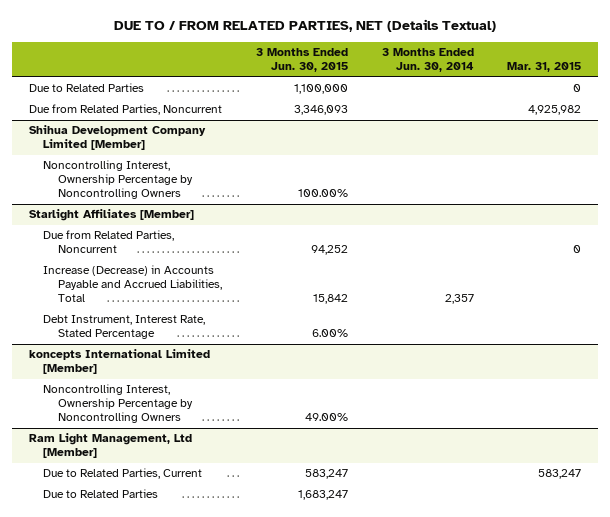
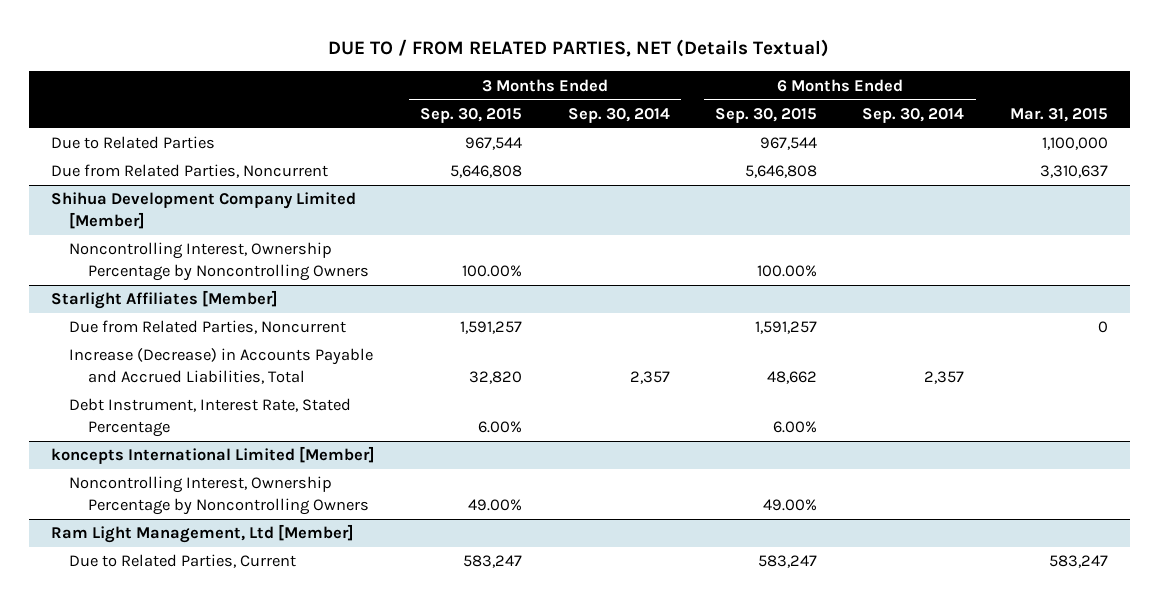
- | 3 Months Ended Jun. 30, 2015 | 3 Months Ended Jun. 30, 2014 | Mar. 31, 2015
+ | 3 Months Ended Sep. 30, 2015 | 3 Months Ended Sep. 30, 2014 | 6 Months Ended Sep. 30, 2015 | 6 Months Ended Sep. 30, 2014 | Mar. 31, 2015
- Due to Related Parties | 1,100,000 | | 0
- Due from Related Parties, Noncurrent | 3,346,093 | | 4,925,982
+ Due to Related Parties | 967,544 | | 967,544 | | 1,100,000
+ Due from Related Parties, Noncurrent | 5,646,808 | | 5,646,808 | | 3,310,637
@ Ram Light Management, Ltd [Member]
- Due to Related Parties | 1,683,247 | |

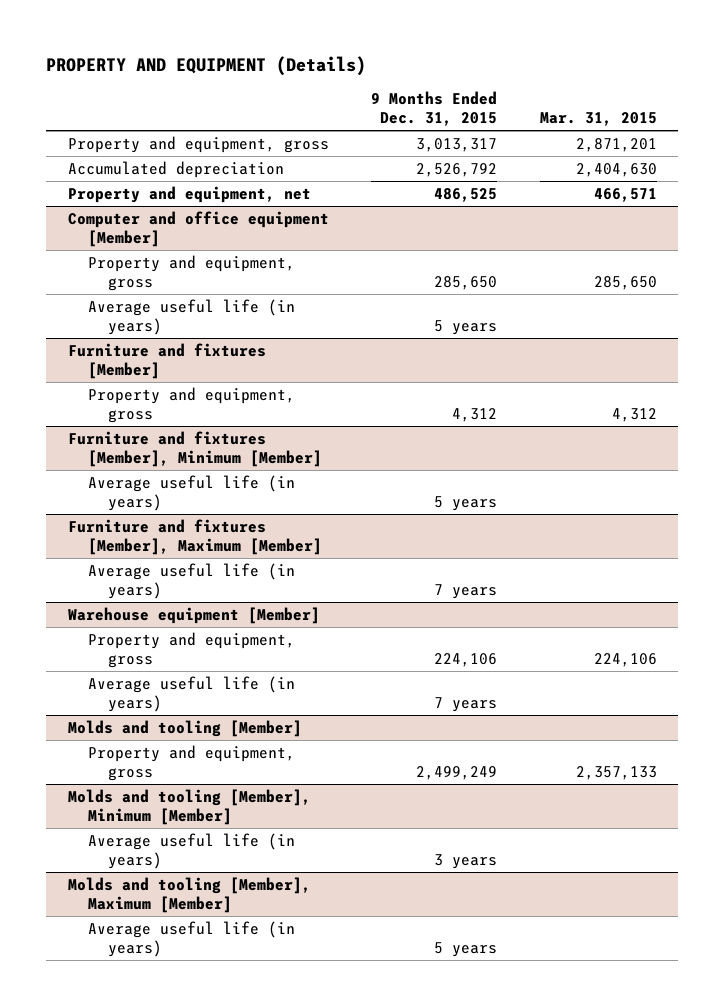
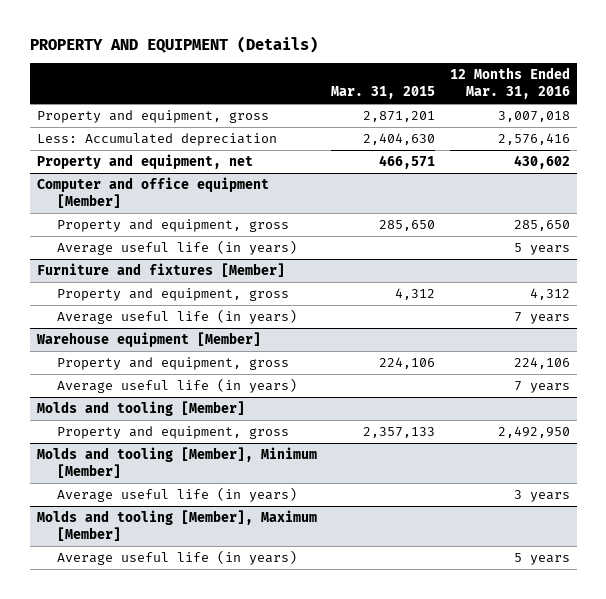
- | 9 Months Ended Dec. 31, 2015 | Mar. 31, 2015
+ | Mar. 31, 2015 | 12 Months Ended Mar. 31, 2016
- Accumulated depreciation | 2,526,792 | 2,404,630
+ Less: Accumulated depreciation | 2,404,630 | 2,576,416
- Furniture and fixtures [Member], Minimum [Member]
- Average useful life (in years) | 5 years |
- Furniture and fixtures [Member], Maximum [Member]
- Average useful life (in years) | 7 years |
@ Furniture and fixtures [Member]
+ Average useful life (in years) | | 7 years

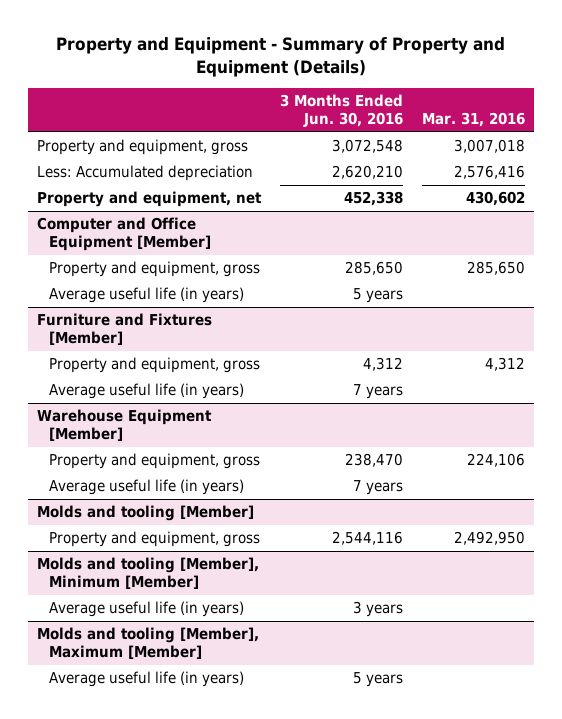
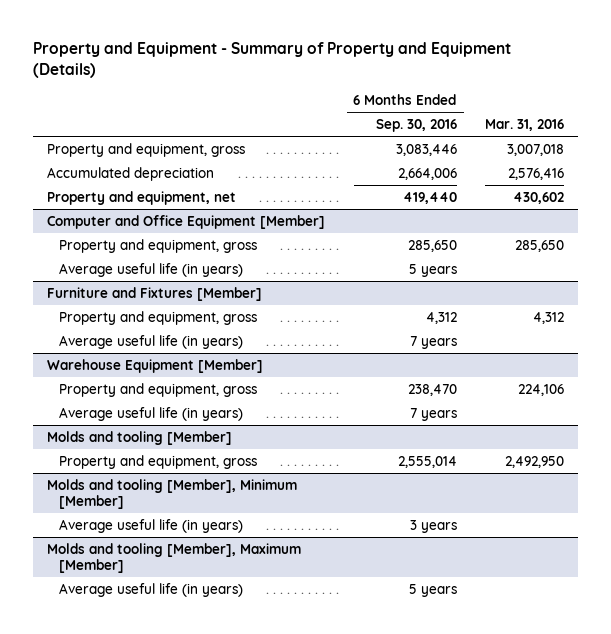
- | 3 Months Ended Jun. 30, 2016 | Mar. 31, 2016
+ | 6 Months Ended Sep. 30, 2016 | Mar. 31, 2016
- Less: Accumulated depreciation | 2,620,210 | 2,576,416
+ Accumulated depreciation | 2,664,006 | 2,576,416

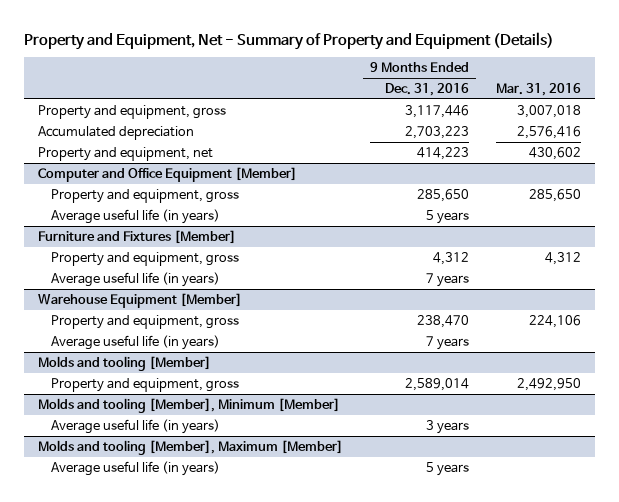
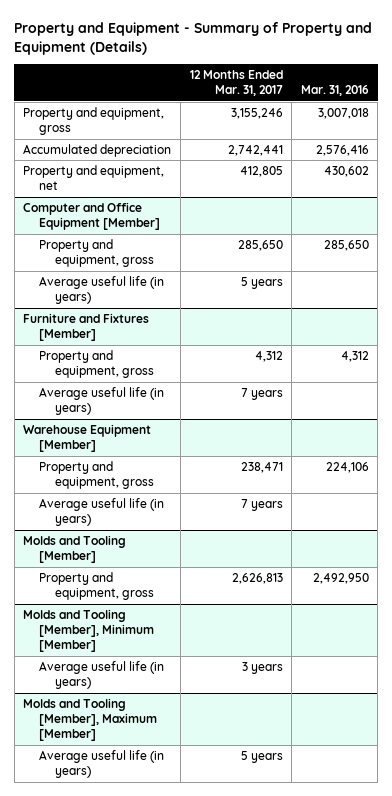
- Property and Equipment, Net - Summary of Property and Equipment (Details)
+ Property and Equipment - Summary of Property and Equipment (Details)
- | 9 Months Ended Dec. 31, 2016 | Mar. 31, 2016
+ | 12 Months Ended Mar. 31, 2017 | Mar. 31, 2016
- Molds and tooling [Member]
+ Molds and Tooling [Member]
- Molds and tooling [Member], Minimum [Member]
+ Molds and Tooling [Member], Minimum [Member]
- Molds and tooling [Member], Maximum [Member]
+ Molds and Tooling [Member], Maximum [Member]

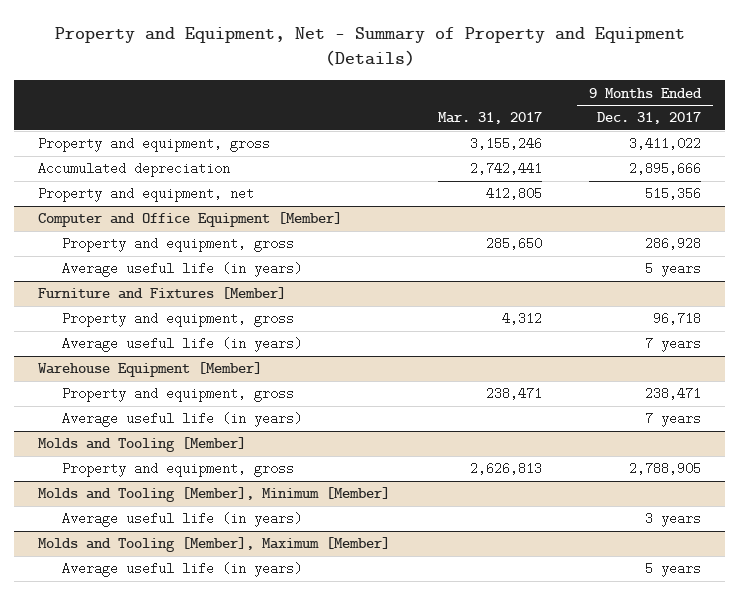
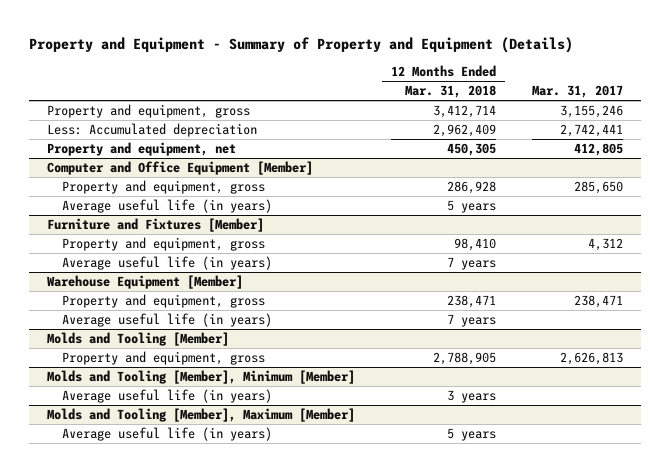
- Property and Equipment, Net - Summary of Property and Equipment (Details)
+ Property and Equipment - Summary of Property and Equipment (Details)
- | Mar. 31, 2017 | 9 Months Ended Dec. 31, 2017
+ | 12 Months Ended Mar. 31, 2018 | Mar. 31, 2017
- Accumulated depreciation | 2,742,441 | 2,895,666
+ Less: Accumulated depreciation | 2,962,409 | 2,742,441

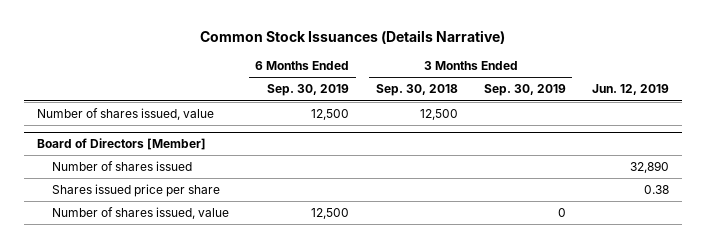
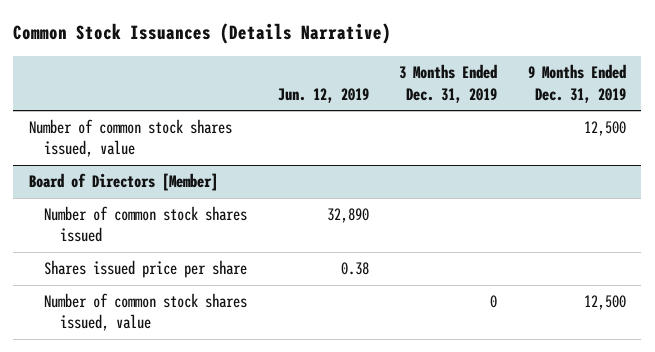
- | 6 Months Ended Sep. 30, 2019 | 3 Months Ended Sep. 30, 2018 | 3 Months Ended Sep. 30, 2019 | Jun. 12, 2019
+ | Jun. 12, 2019 | 3 Months Ended Dec. 31, 2019 | 9 Months Ended Dec. 31, 2019
- Number of shares issued, value | 12,500 | 12,500 | |
+ Number of common stock shares issued, value | | | 12,500
@ Board of Directors [Member]
- Number of shares issued | | | | 32,890
+ Number of common stock shares issued | 32,890 | |
- Number of shares issued, value | 12,500 | | 0 |
+ Number of common stock shares issued, value | | 0 | 12,500

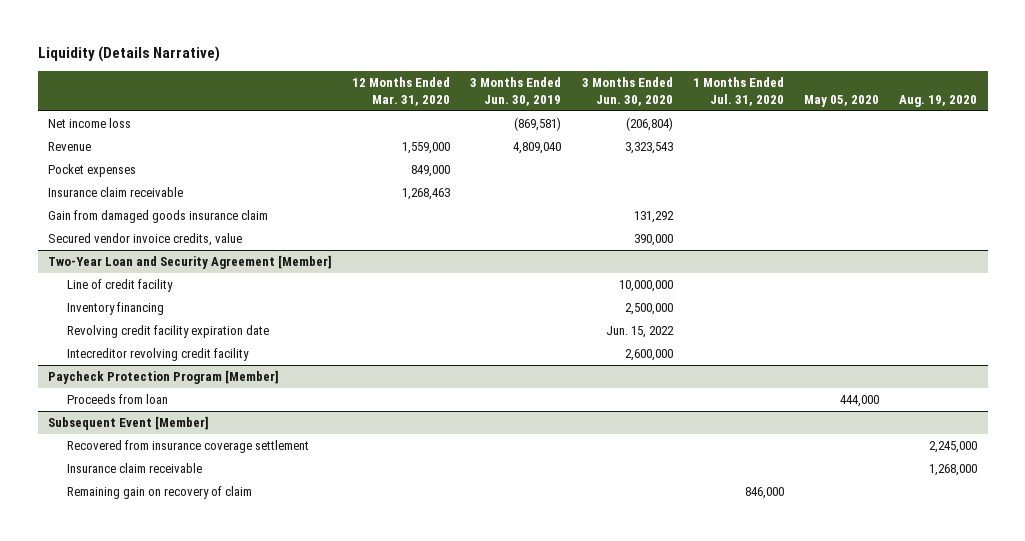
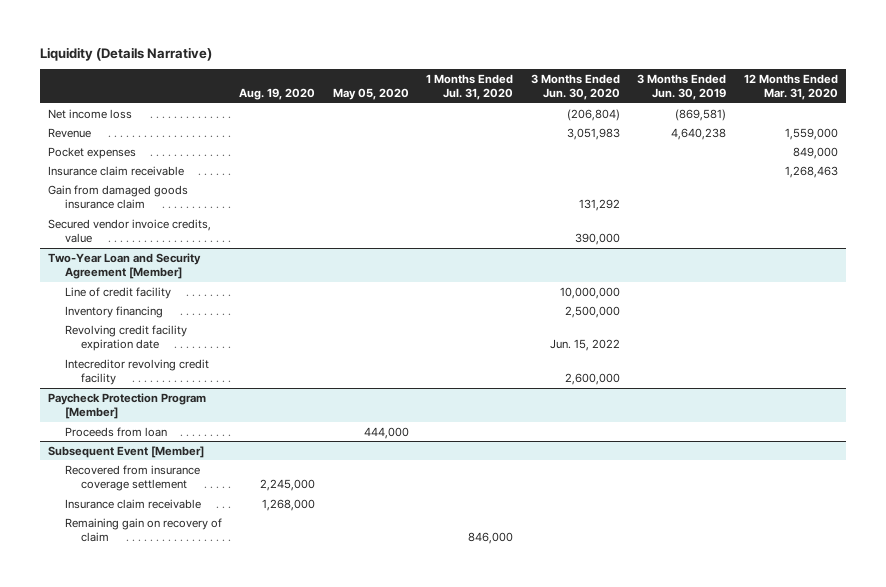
- | 12 Months Ended Mar. 31, 2020 | 3 Months Ended Jun. 30, 2019 | 3 Months Ended Jun. 30, 2020 | 1 Months Ended Jul. 31, 2020 | May 05, 2020 | Aug. 19, 2020
+ | Aug. 19, 2020 | May 05, 2020 | 1 Months Ended Jul. 31, 2020 | 3 Months Ended Jun. 30, 2020 | 3 Months Ended Jun. 30, 2019 | 12 Months Ended Mar. 31, 2020
- Revenue | 1,559,000 | 4,809,040 | 3,323,543 | | |
+ Revenue | | | | 3,051,983 | 4,640,238 | 1,559,000

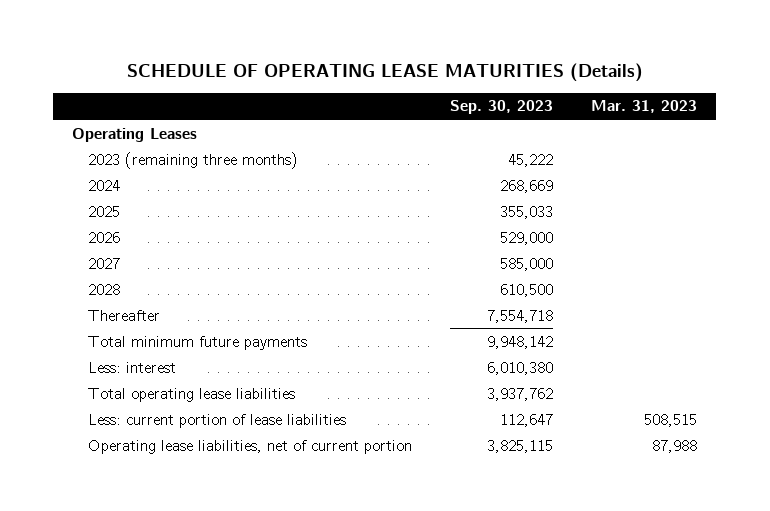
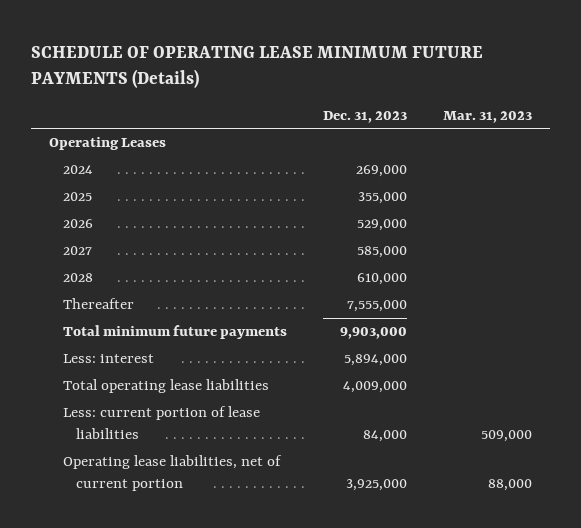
- SCHEDULE OF OPERATING LEASE MATURITIES (Details)
+ SCHEDULE OF OPERATING LEASE MINIMUM FUTURE PAYMENTS (Details)
- | Sep. 30, 2023 | Mar. 31, 2023
+ | Dec. 31, 2023 | Mar. 31, 2023
- 2023 (remaining three months) | 45,222 |
- Less: current portion of lease liabilities | 112,647 | 508,515
- Operating lease liabilities, net of current portion | 3,825,115 | 87,988
+ Less: current portion of lease liabilities | 84,000 | 509,000
+ Operating lease liabilities, net of current portion | 3,925,000 | 88,000

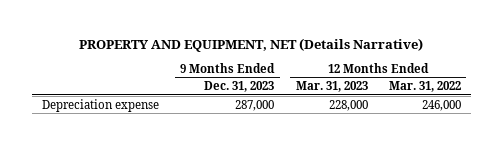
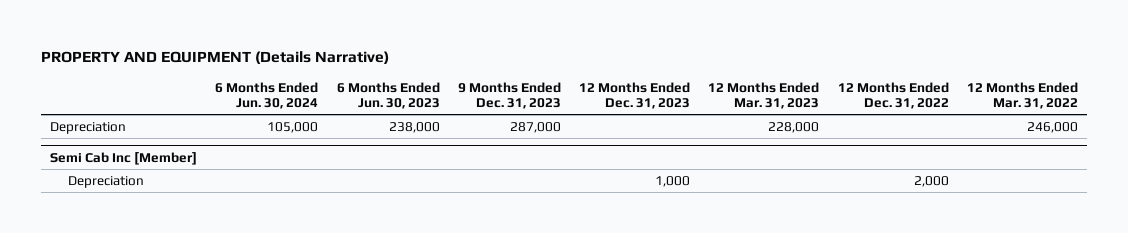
- PROPERTY AND EQUIPMENT, NET (Details Narrative)
+ PROPERTY AND EQUIPMENT (Details Narrative)
- | 9 Months Ended Dec. 31, 2023 | 12 Months Ended Mar. 31, 2023 | 12 Months Ended Mar. 31, 2022
+ | 6 Months Ended Jun. 30, 2024 | 6 Months Ended Jun. 30, 2023 | 9 Months Ended Dec. 31, 2023 | 12 Months Ended Dec. 31, 2023 | 12 Months Ended Mar. 31, 2023 | 12 Months Ended Dec. 31, 2022 | 12 Months Ended Mar. 31, 2022
- Depreciation expense | 287,000 | 228,000 | 246,000
+ Depreciation | 105,000 | 238,000 | 287,000 | | 228,000 | | 246,000
+ Semi Cab Inc [Member]
+ Depreciation | | | | 1,000 | | 2,000 |

